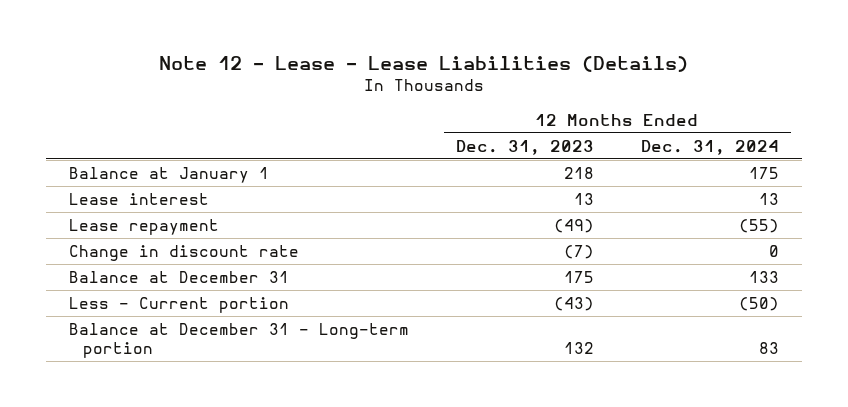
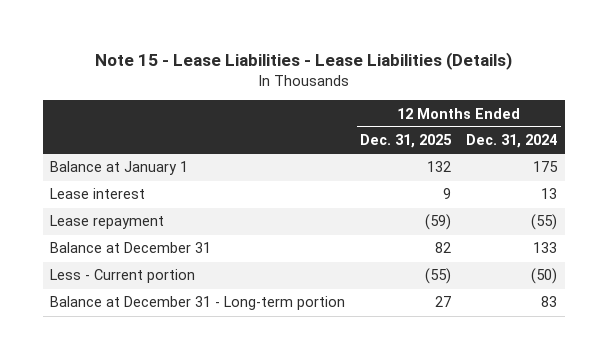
- Note 12 - Lease - Lease Liabilities (Details)
+ Note 15 - Lease Liabilities - Lease Liabilities (Details)
- | 12 Months Ended Dec. 31, 2023 | 12 Months Ended Dec. 31, 2024
+ | 12 Months Ended Dec. 31, 2025 | 12 Months Ended Dec. 31, 2024
- Change in discount rate | (7) | 0

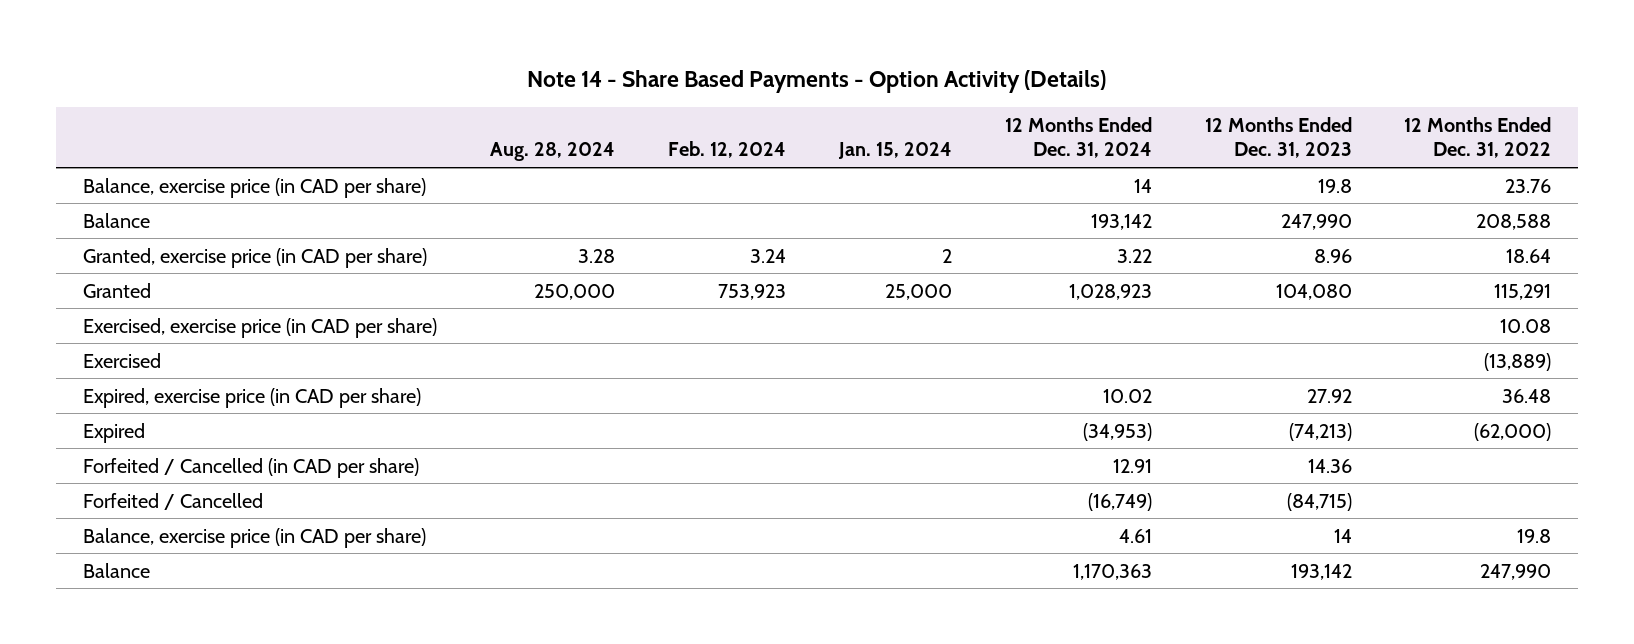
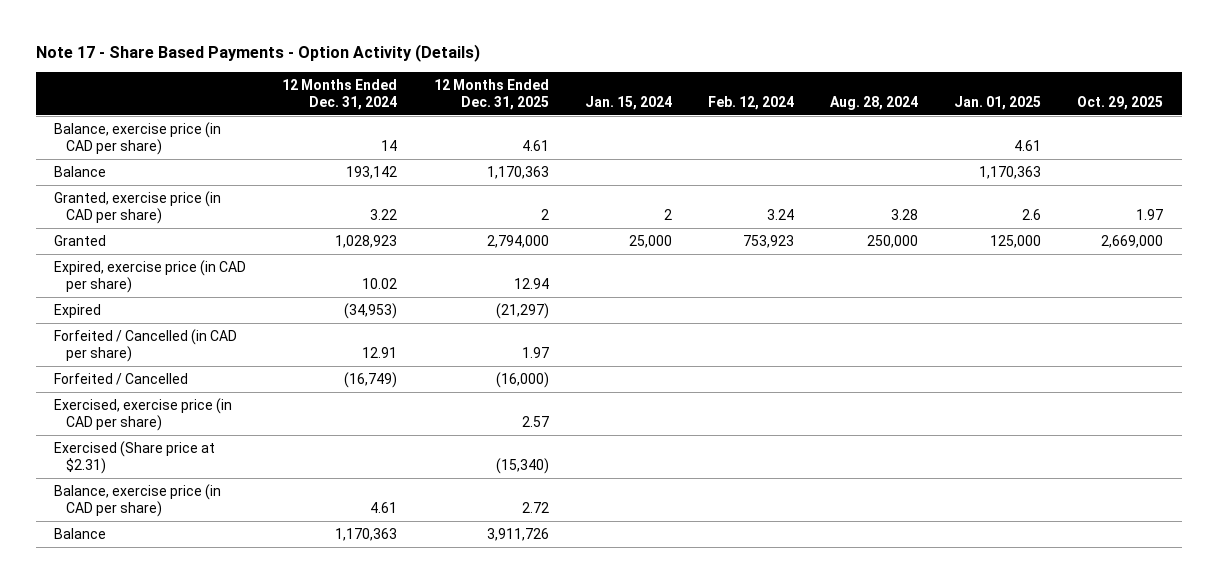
- Note 14 - Share Based Payments - Option Activity (Details)
+ Note 17 - Share Based Payments - Option Activity (Details)
- | Aug. 28, 2024 | Feb. 12, 2024 | Jan. 15, 2024 | 12 Months Ended Dec. 31, 2024 | 12 Months Ended Dec. 31, 2023 | 12 Months Ended Dec. 31, 2022
+ | 12 Months Ended Dec. 31, 2024 | 12 Months Ended Dec. 31, 2025 | Jan. 15, 2024 | Feb. 12, 2024 | Aug. 28, 2024 | Jan. 01, 2025 | Oct. 29, 2025
- Exercised | | | | | | (13,889)
moved down: Exercised, exercise price (in CAD per share) | | 2.57 | | | | |
+ Exercised (Share price at $2.31) | | (15,340) | | | | |

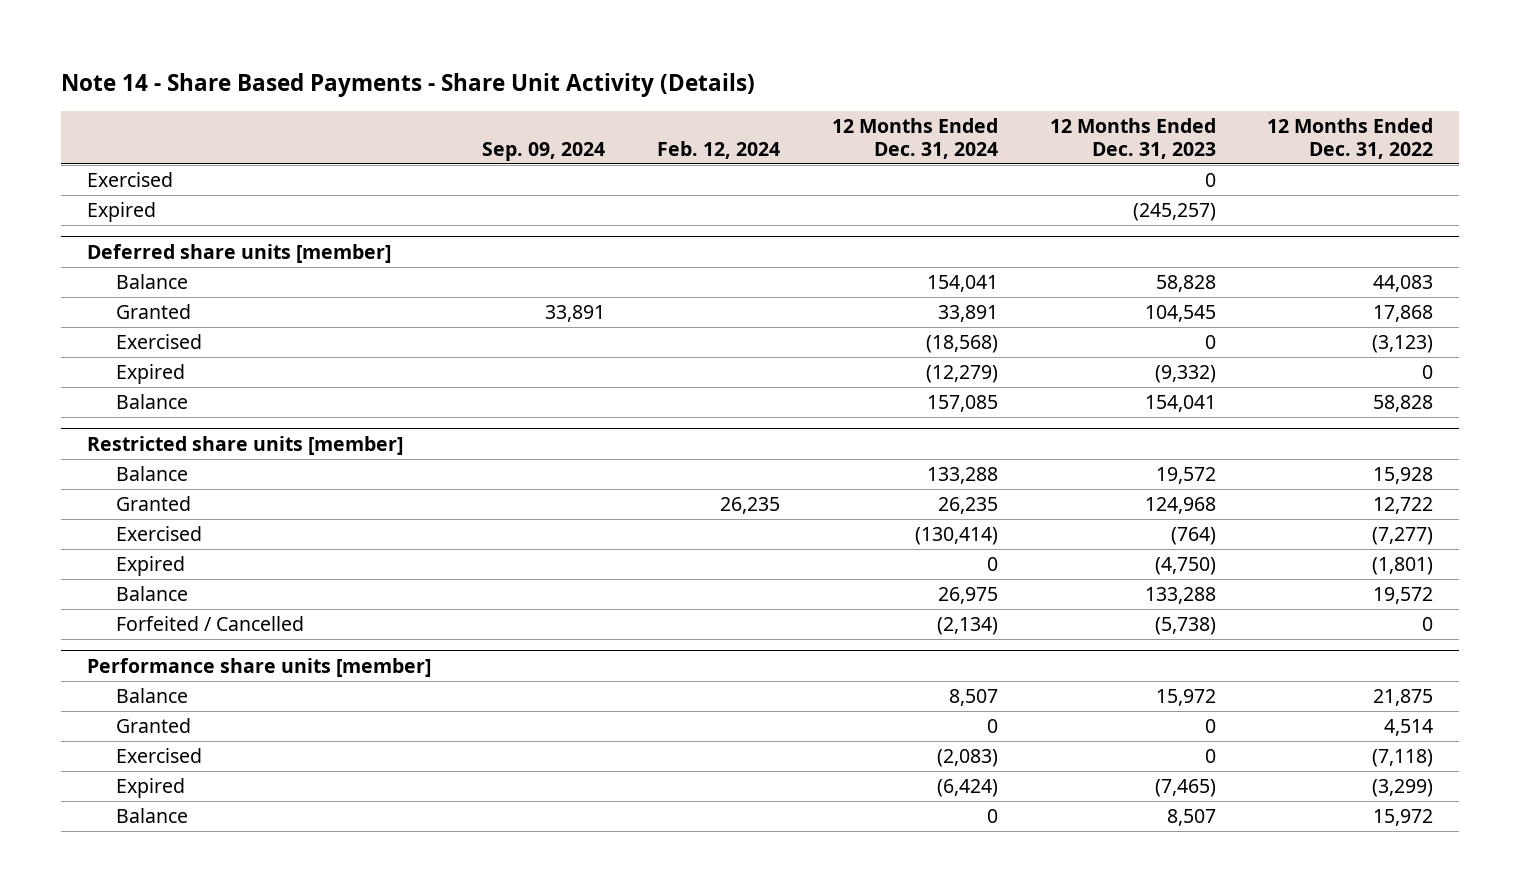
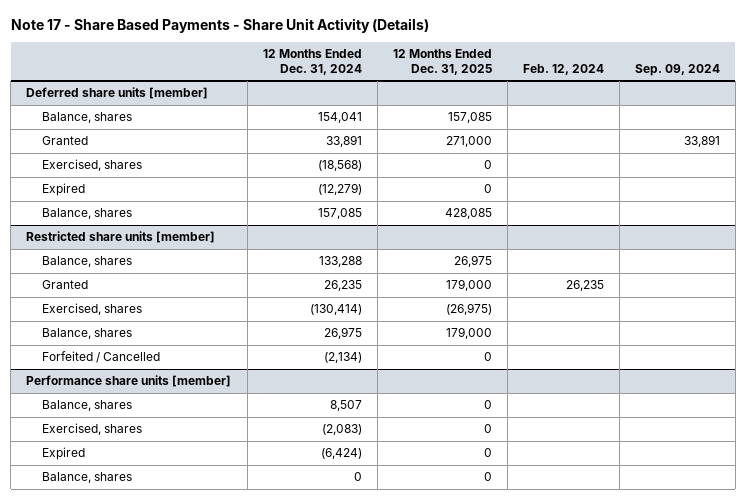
- Note 14 - Share Based Payments - Share Unit Activity (Details)
+ Note 17 - Share Based Payments - Share Unit Activity (Details)
- | Sep. 09, 2024 | Feb. 12, 2024 | 12 Months Ended Dec. 31, 2024 | 12 Months Ended Dec. 31, 2023 | 12 Months Ended Dec. 31, 2022
+ | 12 Months Ended Dec. 31, 2024 | 12 Months Ended Dec. 31, 2025 | Feb. 12, 2024 | Sep. 09, 2024
- Exercised | | | | 0 |
- Expired | | | | (245,257) |
@ Deferred share units [member]
- Balance | | | 154,041 | 58,828 | 44,083
+ Balance, shares | 154,041 | 157,085 | |
- Exercised | | | (18,568) | 0 | (3,123)
+ Exercised, shares | (18,568) | 0 | |
- Balance | | | 157,085 | 154,041 | 58,828
+ Balance, shares | 157,085 | 428,085 | |
@ Restricted share units [member]
- Balance | | | 133,288 | 19,572 | 15,928
+ Balance, shares | 133,288 | 26,975 | |
- Exercised | | | (130,414) | (764) | (7,277)
- Expired | | | 0 | (4,750) | (1,801)
- Balance | | | 26,975 | 133,288 | 19,572
+ Exercised, shares | (130,414) | (26,975) | |
+ Balance, shares | 26,975 | 179,000 | |
@ Performance share units [member]
- Balance | | | 8,507 | 15,972 | 21,875
- Granted | | | 0 | 0 | 4,514
- Exercised | | | (2,083) | 0 | (7,118)
+ Balance, shares | 8,507 | 0 | |
+ Exercised, shares | (2,083) | 0 | |
- Balance | | | 0 | 8,507 | 15,972
+ Balance, shares | 0 | 0 | |

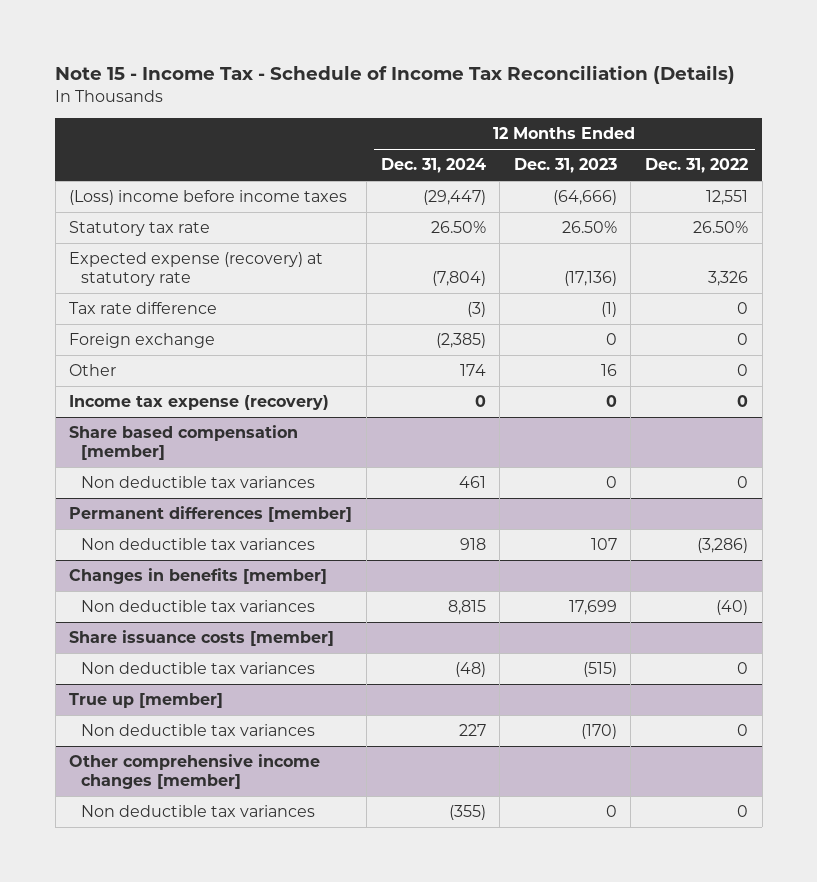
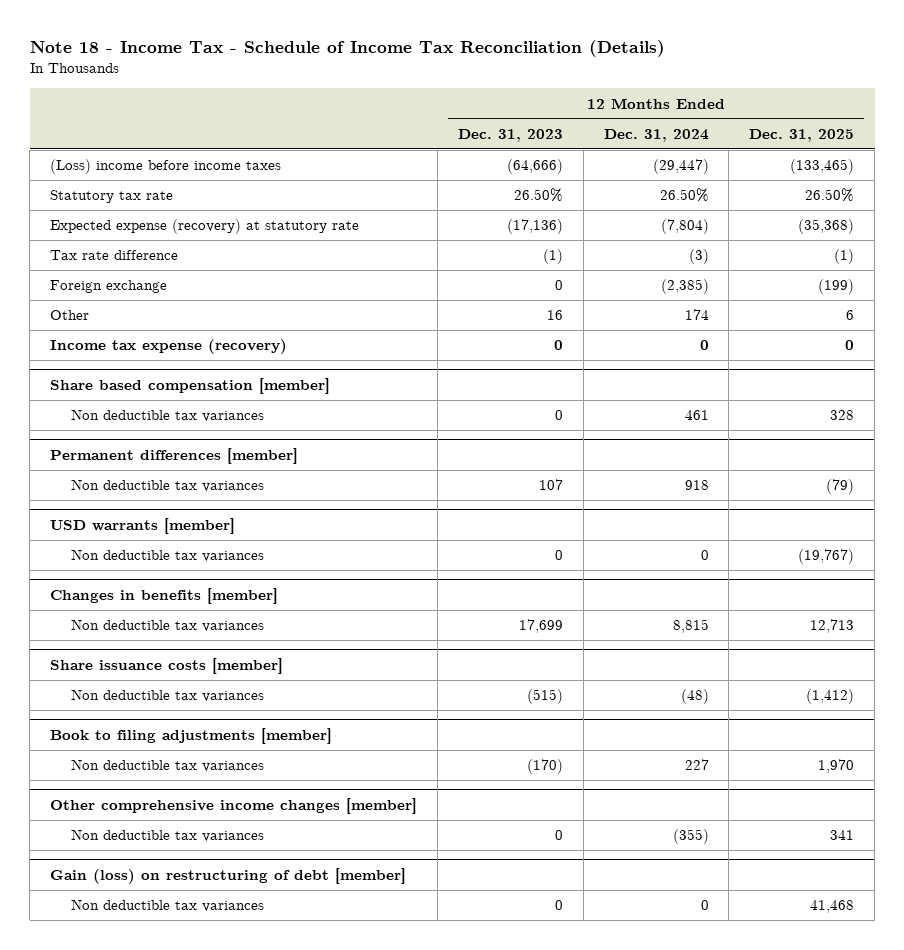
- Note 15 - Income Tax - Schedule of Income Tax Reconciliation (Details)
+ Note 18 - Income Tax - Schedule of Income Tax Reconciliation (Details)
- | 12 Months Ended Dec. 31, 2024 | 12 Months Ended Dec. 31, 2023 | 12 Months Ended Dec. 31, 2022
+ | 12 Months Ended Dec. 31, 2023 | 12 Months Ended Dec. 31, 2024 | 12 Months Ended Dec. 31, 2025
+ USD warrants [member]
+ Non deductible tax variances | 0 | 0 | (19,767)
- True up [member]
+ Book to filing adjustments [member]
+ Gain (loss) on restructuring of debt [member]
+ Non deductible tax variances | 0 | 0 | 41,468

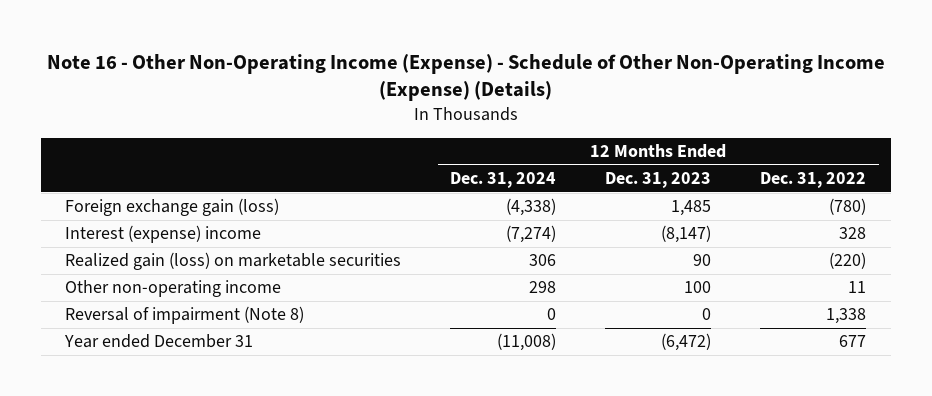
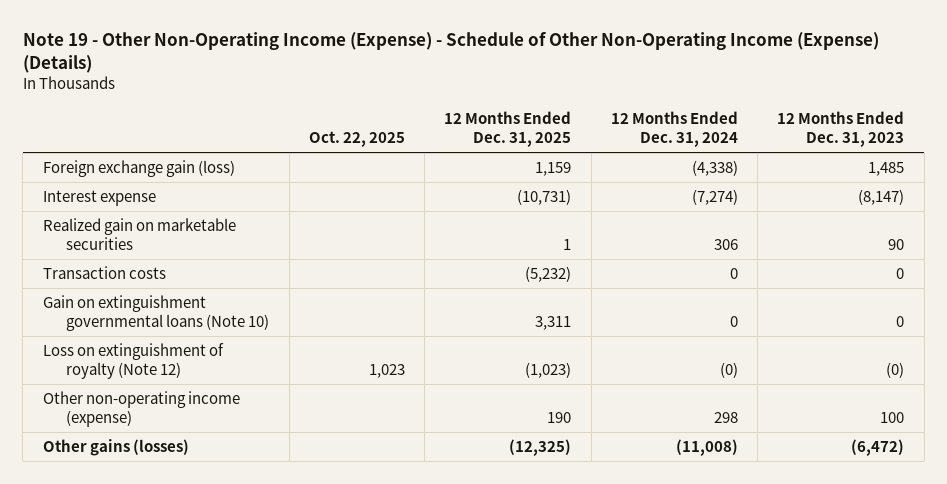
- Note 16 - Other Non-Operating Income (Expense) - Schedule of Other Non-Operating Income (Expense) (Details)
+ Note 19 - Other Non-Operating Income (Expense) - Schedule of Other Non-Operating Income (Expense) (Details)
- | 12 Months Ended Dec. 31, 2024 | 12 Months Ended Dec. 31, 2023 | 12 Months Ended Dec. 31, 2022
+ | Oct. 22, 2025 | 12 Months Ended Dec. 31, 2025 | 12 Months Ended Dec. 31, 2024 | 12 Months Ended Dec. 31, 2023
- Interest (expense) income | (7,274) | (8,147) | 328
- Realized gain (loss) on marketable securities | 306 | 90 | (220)
- Other non-operating income | 298 | 100 | 11
- Reversal of impairment (Note 8) | 0 | 0 | 1,338
- Year ended December 31 | (11,008) | (6,472) | 677
+ Interest expense | | (10,731) | (7,274) | (8,147)
+ Realized gain on marketable securities | | 1 | 306 | 90
+ Transaction costs | | (5,232) | 0 | 0
+ Gain on extinguishment governmental loans (Note 10) | | 3,311 | 0 | 0
+ Loss on extinguishment of royalty (Note 12) | 1,023 | (1,023) | (0) | (0)
+ Other non-operating income (expense) | | 190 | 298 | 100
+ Other gains (losses) | | (12,325) | (11,008) | (6,472)

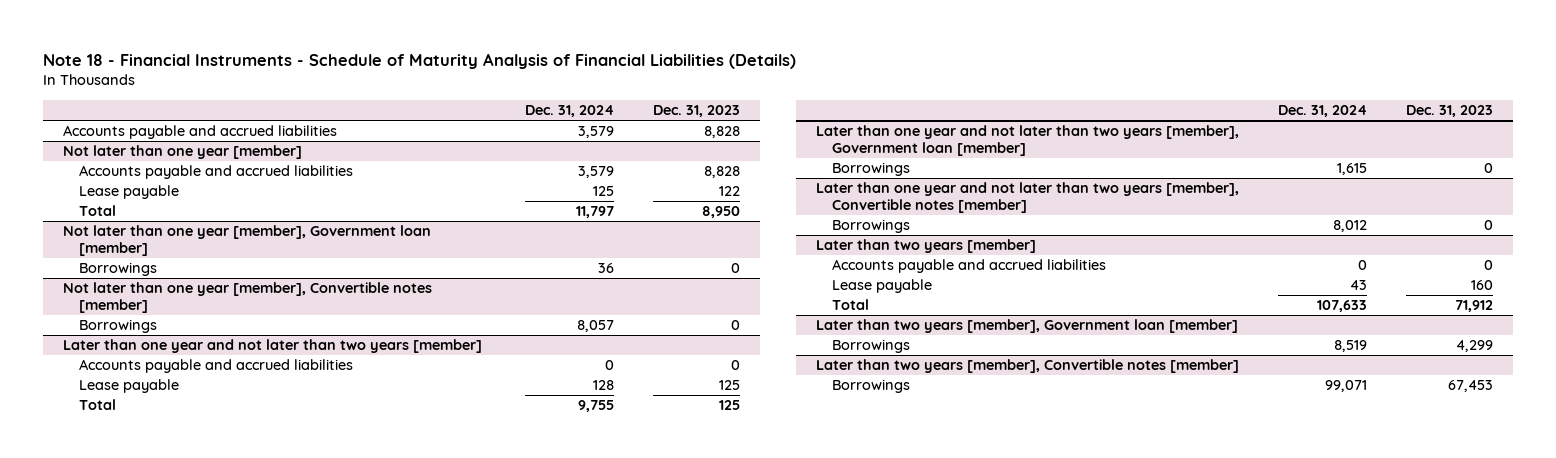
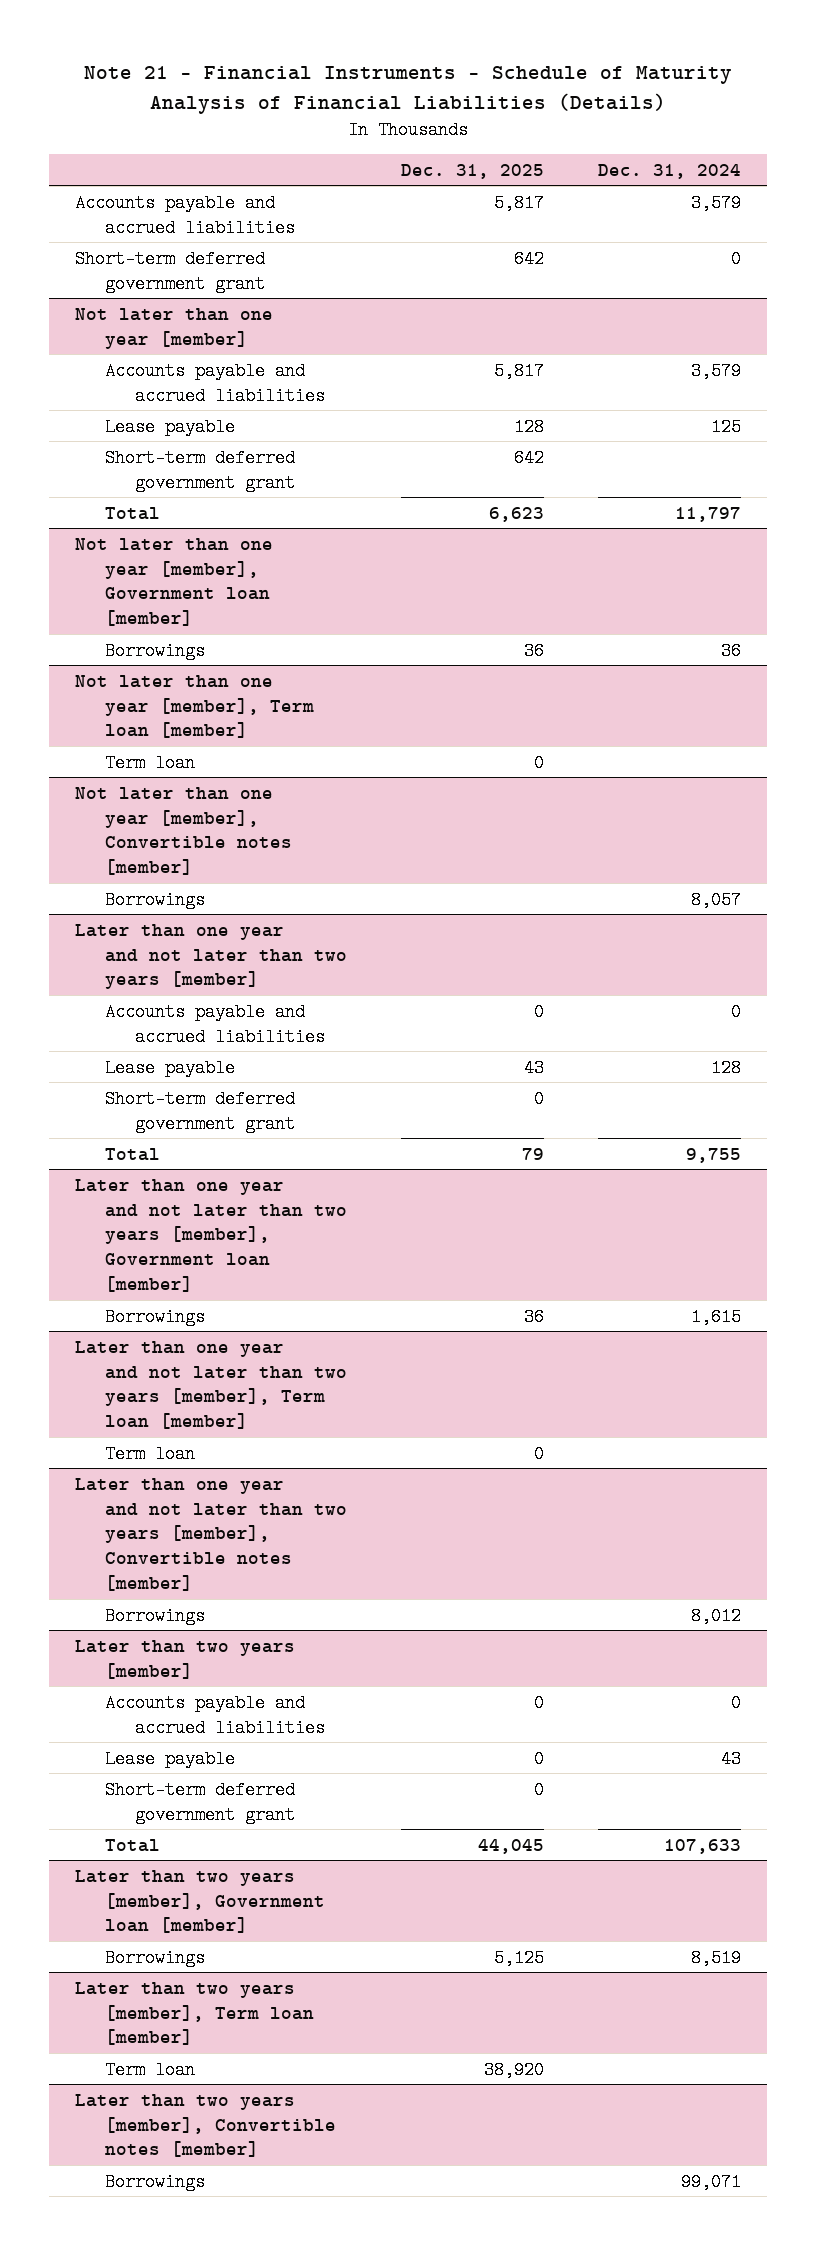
- Note 18 - Financial Instruments - Schedule of Maturity Analysis of Financial Liabilities (Details)
+ Note 21 - Financial Instruments - Schedule of Maturity Analysis of Financial Liabilities (Details)
- | Dec. 31, 2024 | Dec. 31, 2023
+ | Dec. 31, 2025 | Dec. 31, 2024
+ Short-term deferred government grant | 642 | 0
@ Not later than one year [member]
+ Short-term deferred government grant | 642 |
+ Not later than one year [member], Term loan [member]
+ Term loan | 0 |
@ Later than one year and not later than two years [member]
+ Short-term deferred government grant | 0 |
+ Later than one year and not later than two years [member], Term loan [member]
+ Term loan | 0 |
@ Later than two years [member]
+ Short-term deferred government grant | 0 |
+ Later than two years [member], Term loan [member]
+ Term loan | 38,920 |

